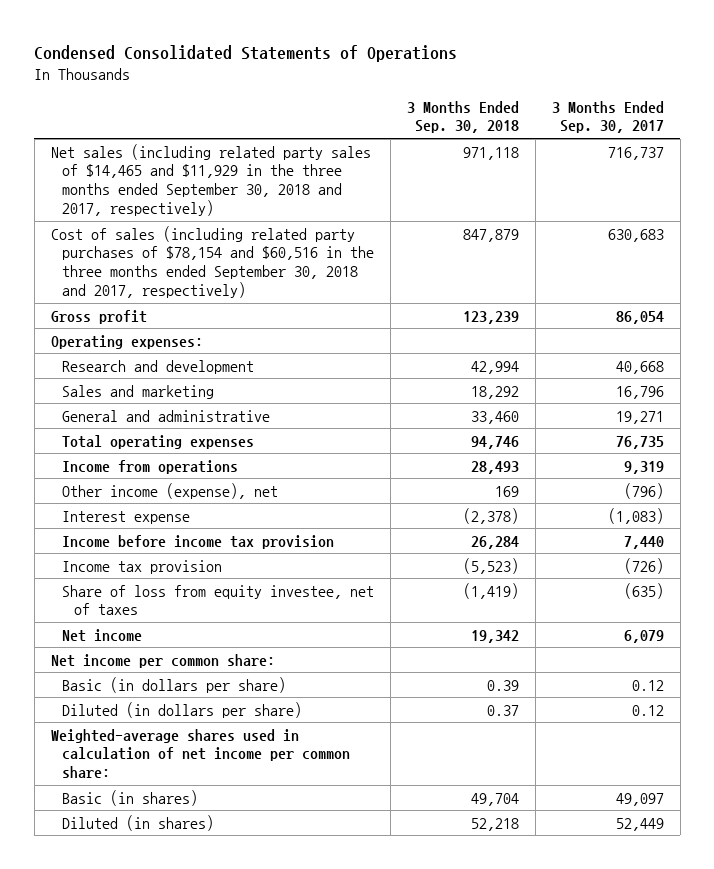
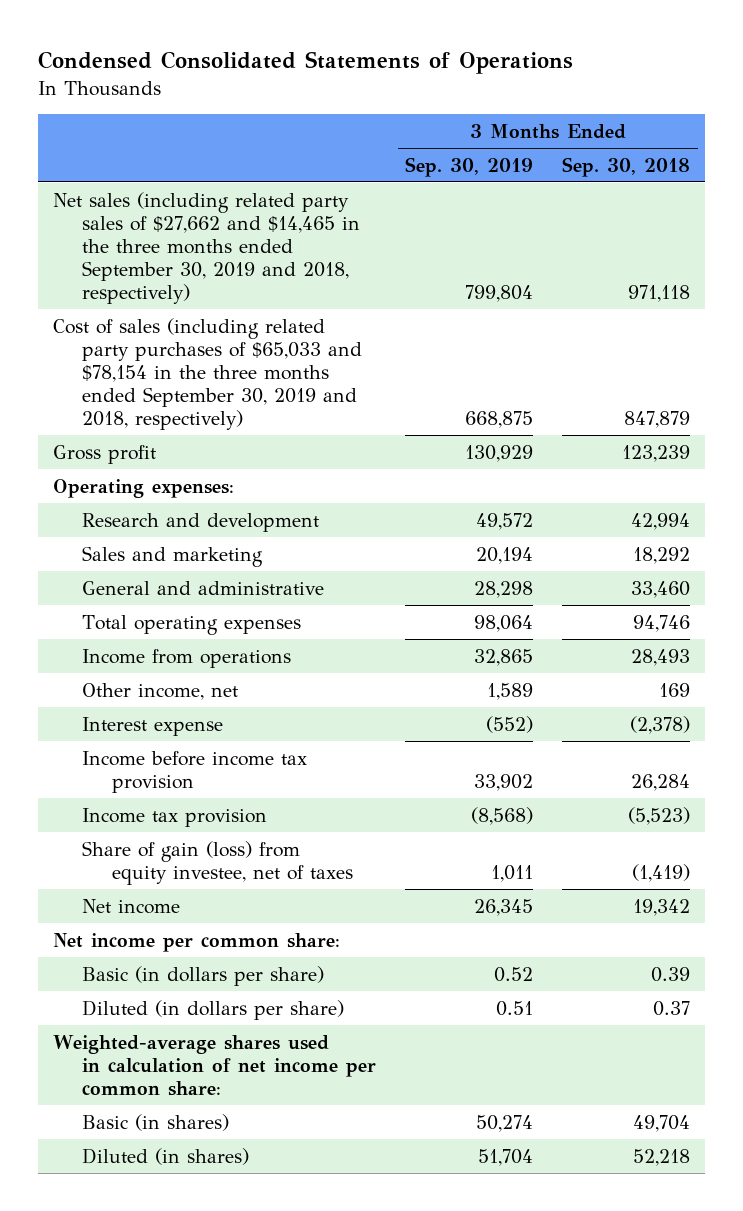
- | 3 Months Ended Sep. 30, 2018 | 3 Months Ended Sep. 30, 2017
+ | 3 Months Ended Sep. 30, 2019 | 3 Months Ended Sep. 30, 2018
- Net sales (including related party sales of $14,465 and $11,929 in the three months ended September 30, 2018 and 2017, respectively) | 971,118 | 716,737
- Cost of sales (including related party purchases of $78,154 and $60,516 in the three months ended September 30, 2018 and 2017, respectively) | 847,879 | 630,683
+ Net sales (including related party sales of $27,662 and $14,465 in the three months ended September 30, 2019 and 2018, respectively) | 799,804 | 971,118
+ Cost of sales (including related party purchases of $65,033 and $78,154 in the three months ended September 30, 2019 and 2018, respectively) | 668,875 | 847,879
- Other income (expense), net | 169 | (796)
+ Other income, net | 1,589 | 169
- Share of loss from equity investee, net of taxes | (1,419) | (635)
+ Share of gain (loss) from equity investee, net of taxes | 1,011 | (1,419)

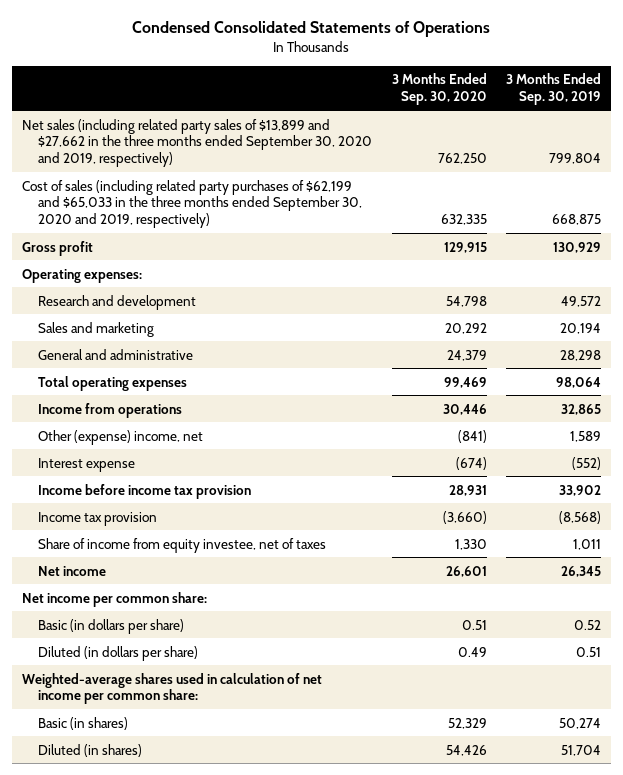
- | 3 Months Ended Sep. 30, 2019 | 3 Months Ended Sep. 30, 2018
+ | 3 Months Ended Sep. 30, 2020 | 3 Months Ended Sep. 30, 2019
- Net sales (including related party sales of $27,662 and $14,465 in the three months ended September 30, 2019 and 2018, respectively) | 799,804 | 971,118
- Cost of sales (including related party purchases of $65,033 and $78,154 in the three months ended September 30, 2019 and 2018, respectively) | 668,875 | 847,879
+ Net sales (including related party sales of $13,899 and $27,662 in the three months ended September 30, 2020 and 2019, respectively) | 762,250 | 799,804
+ Cost of sales (including related party purchases of $62,199 and $65,033 in the three months ended September 30, 2020 and 2019, respectively) | 632,335 | 668,875
- Other income, net | 1,589 | 169
+ Other (expense) income, net | (841) | 1,589
- Share of gain (loss) from equity investee, net of taxes | 1,011 | (1,419)
+ Share of income from equity investee, net of taxes | 1,330 | 1,011

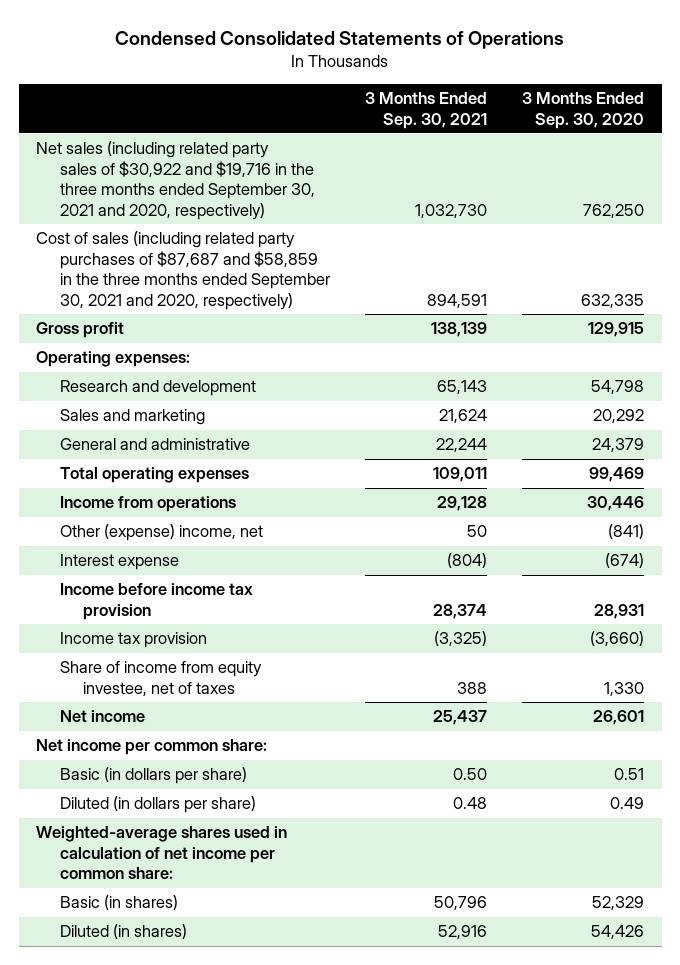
- | 3 Months Ended Sep. 30, 2020 | 3 Months Ended Sep. 30, 2019
+ | 3 Months Ended Sep. 30, 2021 | 3 Months Ended Sep. 30, 2020
- Net sales (including related party sales of $13,899 and $27,662 in the three months ended September 30, 2020 and 2019, respectively) | 762,250 | 799,804
- Cost of sales (including related party purchases of $62,199 and $65,033 in the three months ended September 30, 2020 and 2019, respectively) | 632,335 | 668,875
+ Net sales (including related party sales of $30,922 and $19,716 in the three months ended September 30, 2021 and 2020, respectively) | 1,032,730 | 762,250
+ Cost of sales (including related party purchases of $87,687 and $58,859 in the three months ended September 30, 2021 and 2020, respectively) | 894,591 | 632,335

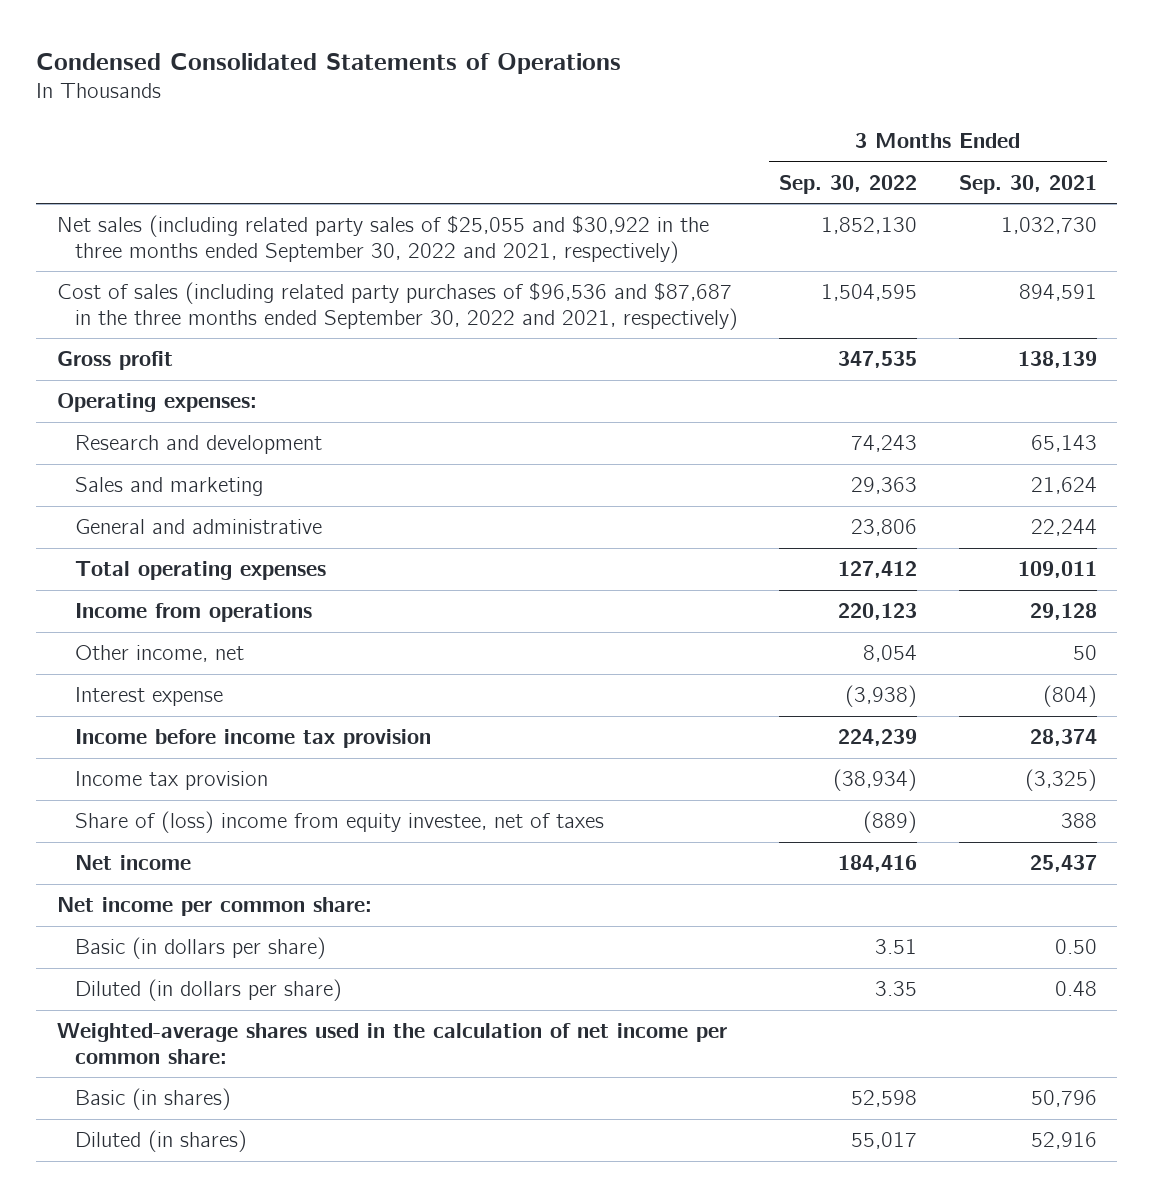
- | 3 Months Ended Sep. 30, 2021 | 3 Months Ended Sep. 30, 2020
+ | 3 Months Ended Sep. 30, 2022 | 3 Months Ended Sep. 30, 2021
- Net sales (including related party sales of $30,922 and $19,716 in the three months ended September 30, 2021 and 2020, respectively) | 1,032,730 | 762,250
- Cost of sales (including related party purchases of $87,687 and $58,859 in the three months ended September 30, 2021 and 2020, respectively) | 894,591 | 632,335
+ Net sales (including related party sales of $25,055 and $30,922 in the three months ended September 30, 2022 and 2021, respectively) | 1,852,130 | 1,032,730
+ Cost of sales (including related party purchases of $96,536 and $87,687 in the three months ended September 30, 2022 and 2021, respectively) | 1,504,595 | 894,591
- Other (expense) income, net | 50 | (841)
+ Other income, net | 8,054 | 50
- Share of income from equity investee, net of taxes | 388 | 1,330
+ Share of (loss) income from equity investee, net of taxes | (889) | 388
- Weighted-average shares used in calculation of net income per common share:
+ Weighted-average shares used in the calculation of net income per common share:

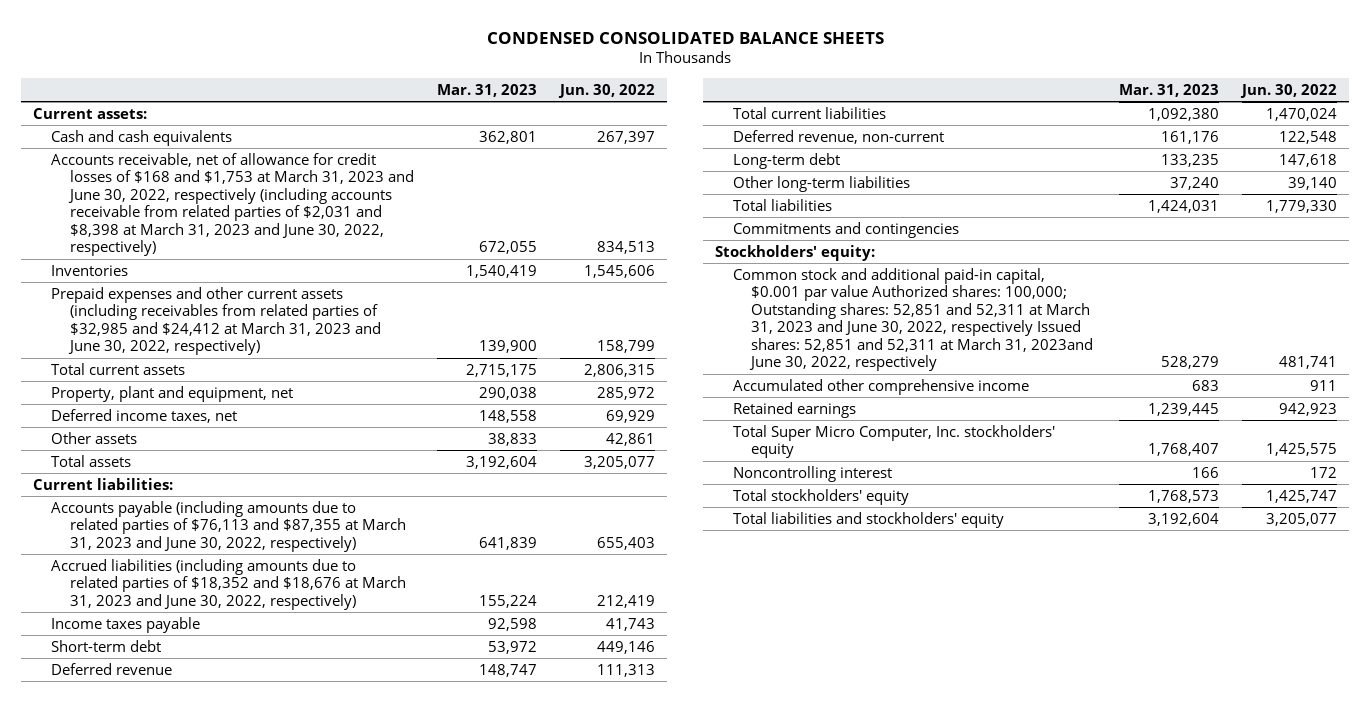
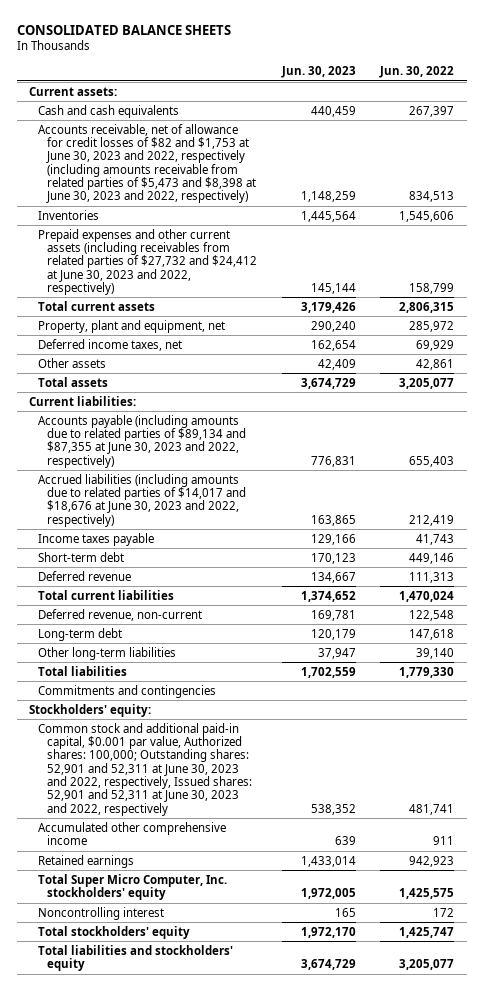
- CONDENSED CONSOLIDATED BALANCE SHEETS
+ CONSOLIDATED BALANCE SHEETS
- | Mar. 31, 2023 | Jun. 30, 2022
+ | Jun. 30, 2023 | Jun. 30, 2022
- Accounts receivable, net of allowance for credit losses of $168 and $1,753 at March 31, 2023 and June 30, 2022, respectively (including accounts receivable from related parties of $2,031 and $8,398 at March 31, 2023 and June 30, 2022, respectively) | 672,055 | 834,513
+ Accounts receivable, net of allowance for credit losses of $82 and $1,753 at June 30, 2023 and 2022, respectively (including amounts receivable from related parties of $5,473 and $8,398 at June 30, 2023 and 2022, respectively) | 1,148,259 | 834,513
- Prepaid expenses and other current assets (including receivables from related parties of $32,985 and $24,412 at March 31, 2023 and June 30, 2022, respectively) | 139,900 | 158,799
+ Prepaid expenses and other current assets (including receivables from related parties of $27,732 and $24,412 at June 30, 2023 and 2022, respectively) | 145,144 | 158,799
- Accounts payable (including amounts due to related parties of $76,113 and $87,355 at March 31, 2023 and June 30, 2022, respectively) | 641,839 | 655,403
- Accrued liabilities (including amounts due to related parties of $18,352 and $18,676 at March 31, 2023 and June 30, 2022, respectively) | 155,224 | 212,419
+ Accounts payable (including amounts due to related parties of $89,134 and $87,355 at June 30, 2023 and 2022, respectively) | 776,831 | 655,403
+ Accrued liabilities (including amounts due to related parties of $14,017 and $18,676 at June 30, 2023 and 2022, respectively) | 163,865 | 212,419
- Common stock and additional paid-in capital, $0.001 par value Authorized shares: 100,000; Outstanding shares: 52,851 and 52,311 at March 31, 2023 and June 30, 2022, respectively Issued shares: 52,851 and 52,311 at March 31, 2023and June 30, 2022, respectively | 528,279 | 481,741
+ Common stock and additional paid-in capital, $0.001 par value, Authorized shares: 100,000; Outstanding shares: 52,901 and 52,311 at June 30, 2023 and 2022, respectively, Issued shares: 52,901 and 52,311 at June 30, 2023 and 2022, respectively | 538,352 | 481,741

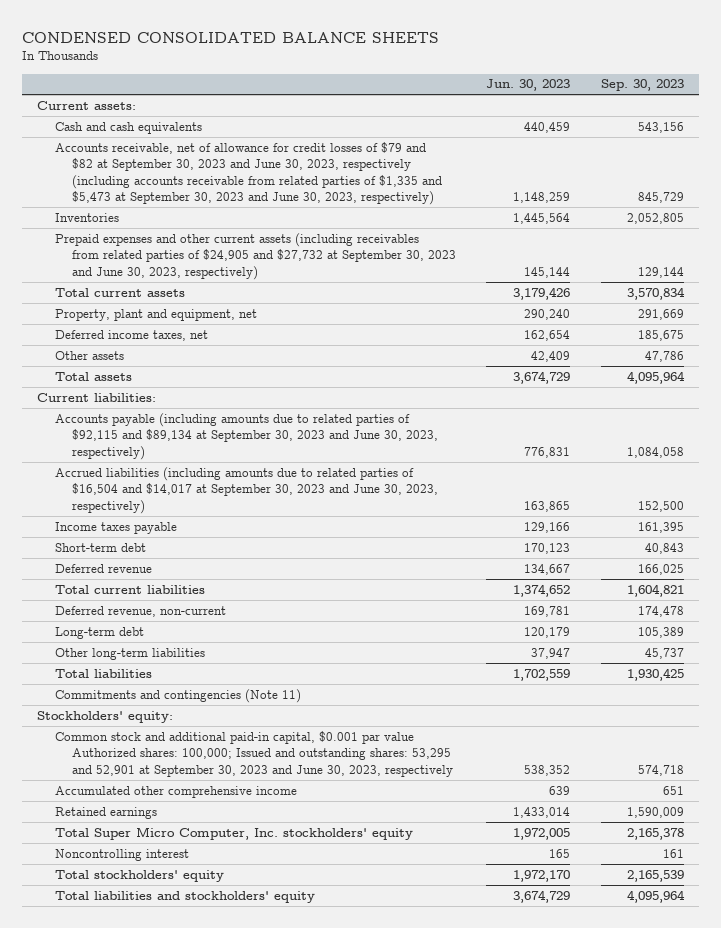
- CONSOLIDATED BALANCE SHEETS
+ CONDENSED CONSOLIDATED BALANCE SHEETS
- | Jun. 30, 2023 | Jun. 30, 2022
+ | Jun. 30, 2023 | Sep. 30, 2023
- Accounts receivable, net of allowance for credit losses of $82 and $1,753 at June 30, 2023 and 2022, respectively (including amounts receivable from related parties of $5,473 and $8,398 at June 30, 2023 and 2022, respectively) | 1,148,259 | 834,513
+ Accounts receivable, net of allowance for credit losses of $79 and $82 at September 30, 2023 and June 30, 2023, respectively (including accounts receivable from related parties of $1,335 and $5,473 at September 30, 2023 and June 30, 2023, respectively) | 1,148,259 | 845,729
- Prepaid expenses and other current assets (including receivables from related parties of $27,732 and $24,412 at June 30, 2023 and 2022, respectively) | 145,144 | 158,799
+ Prepaid expenses and other current assets (including receivables from related parties of $24,905 and $27,732 at September 30, 2023 and June 30, 2023, respectively) | 145,144 | 129,144
- Accounts payable (including amounts due to related parties of $89,134 and $87,355 at June 30, 2023 and 2022, respectively) | 776,831 | 655,403
- Accrued liabilities (including amounts due to related parties of $14,017 and $18,676 at June 30, 2023 and 2022, respectively) | 163,865 | 212,419
+ Accounts payable (including amounts due to related parties of $92,115 and $89,134 at September 30, 2023 and June 30, 2023, respectively) | 776,831 | 1,084,058
+ Accrued liabilities (including amounts due to related parties of $16,504 and $14,017 at September 30, 2023 and June 30, 2023, respectively) | 163,865 | 152,500
- Commitments and contingencies
+ Commitments and contingencies (Note 11)
- Common stock and additional paid-in capital, $0.001 par value, Authorized shares: 100,000; Outstanding shares: 52,901 and 52,311 at June 30, 2023 and 2022, respectively, Issued shares: 52,901 and 52,311 at June 30, 2023 and 2022, respectively | 538,352 | 481,741
+ Common stock and additional paid-in capital, $0.001 par value Authorized shares: 100,000; Issued and outstanding shares: 53,295 and 52,901 at September 30, 2023 and June 30, 2023, respectively | 538,352 | 574,718

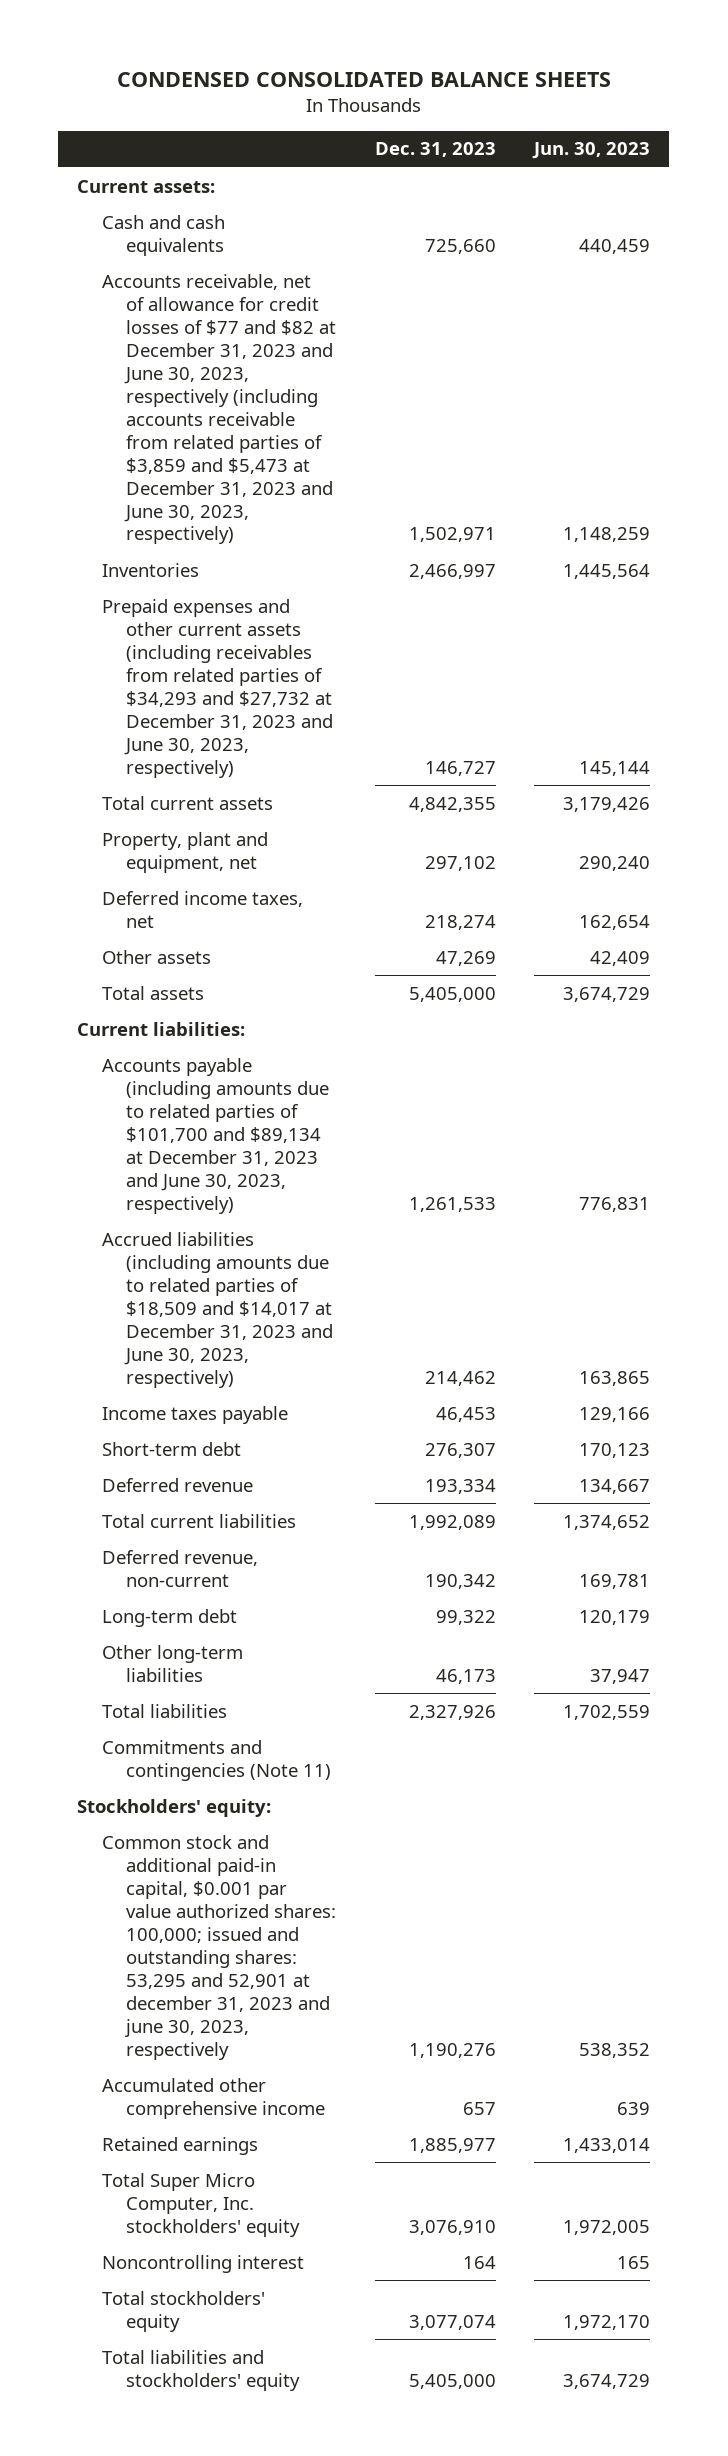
- | Jun. 30, 2023 | Sep. 30, 2023
+ | Dec. 31, 2023 | Jun. 30, 2023
- Accounts receivable, net of allowance for credit losses of $79 and $82 at September 30, 2023 and June 30, 2023, respectively (including accounts receivable from related parties of $1,335 and $5,473 at September 30, 2023 and June 30, 2023, respectively) | 1,148,259 | 845,729
+ Accounts receivable, net of allowance for credit losses of $77 and $82 at December 31, 2023 and June 30, 2023, respectively (including accounts receivable from related parties of $3,859 and $5,473 at December 31, 2023 and June 30, 2023, respectively) | 1,502,971 | 1,148,259
- Prepaid expenses and other current assets (including receivables from related parties of $24,905 and $27,732 at September 30, 2023 and June 30, 2023, respectively) | 145,144 | 129,144
+ Prepaid expenses and other current assets (including receivables from related parties of $34,293 and $27,732 at December 31, 2023 and June 30, 2023, respectively) | 146,727 | 145,144
- Accounts payable (including amounts due to related parties of $92,115 and $89,134 at September 30, 2023 and June 30, 2023, respectively) | 776,831 | 1,084,058
- Accrued liabilities (including amounts due to related parties of $16,504 and $14,017 at September 30, 2023 and June 30, 2023, respectively) | 163,865 | 152,500
+ Accounts payable (including amounts due to related parties of $101,700 and $89,134 at December 31, 2023 and June 30, 2023, respectively) | 1,261,533 | 776,831
+ Accrued liabilities (including amounts due to related parties of $18,509 and $14,017 at December 31, 2023 and June 30, 2023, respectively) | 214,462 | 163,865
- Common stock and additional paid-in capital, $0.001 par value Authorized shares: 100,000; Issued and outstanding shares: 53,295 and 52,901 at September 30, 2023 and June 30, 2023, respectively | 538,352 | 574,718
+ Common stock and additional paid-in capital, $0.001 par value authorized shares: 100,000; issued and outstanding shares: 53,295 and 52,901 at december 31, 2023 and june 30, 2023, respectively | 1,190,276 | 538,352

